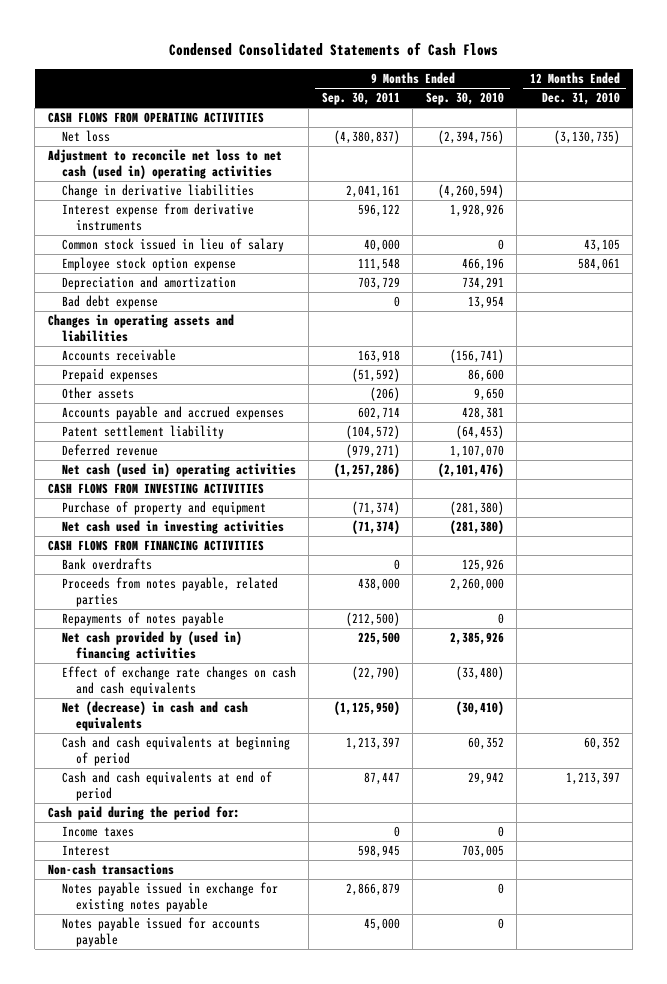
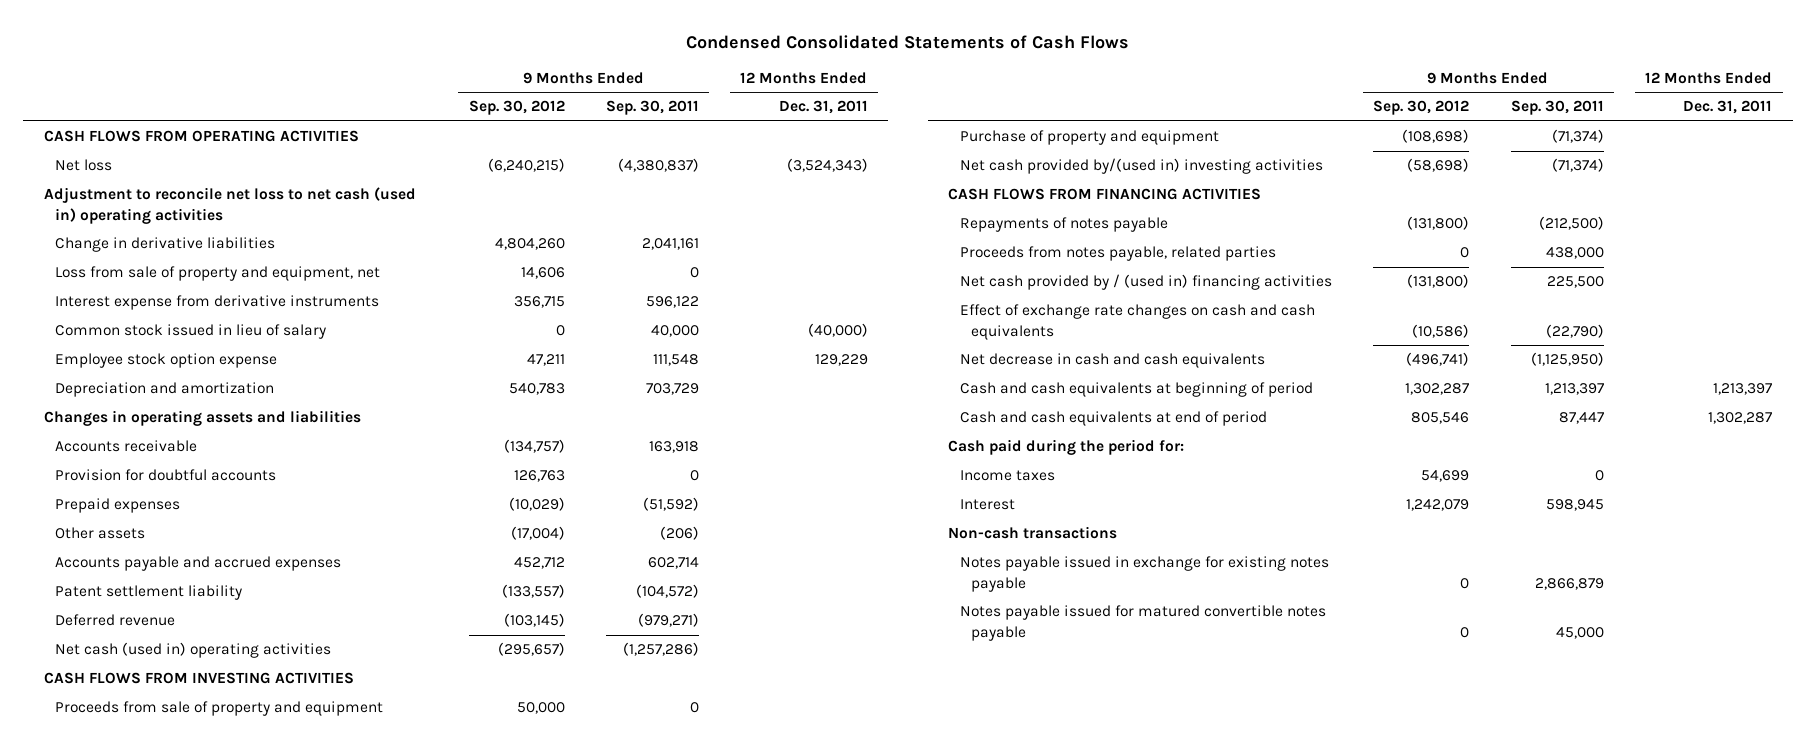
- | 9 Months Ended Sep. 30, 2011 | 9 Months Ended Sep. 30, 2010 | 12 Months Ended Dec. 31, 2010
+ | 9 Months Ended Sep. 30, 2012 | 9 Months Ended Sep. 30, 2011 | 12 Months Ended Dec. 31, 2011
+ Loss from sale of property and equipment, net | 14,606 | 0 |
- Bad debt expense | 0 | 13,954 |
+ Provision for doubtful accounts | 126,763 | 0 |
+ Proceeds from sale of property and equipment | 50,000 | 0 |
- Net cash used in investing activities | (71,374) | (281,380) |
+ Net cash provided by/(used in) investing activities | (58,698) | (71,374) |
- Bank overdrafts | 0 | 125,926 |
- Net cash provided by (used in) financing activities | 225,500 | 2,385,926 |
moved down: Proceeds from notes payable, related parties | 0 | 438,000 |
+ Net cash provided by / (used in) financing activities | (131,800) | 225,500 |
- Net (decrease) in cash and cash equivalents | (1,125,950) | (30,410) |
+ Net decrease in cash and cash equivalents | (496,741) | (1,125,950) |
- Notes payable issued for accounts payable | 45,000 | 0 |
+ Notes payable issued for matured convertible notes payable | 0 | 45,000 |

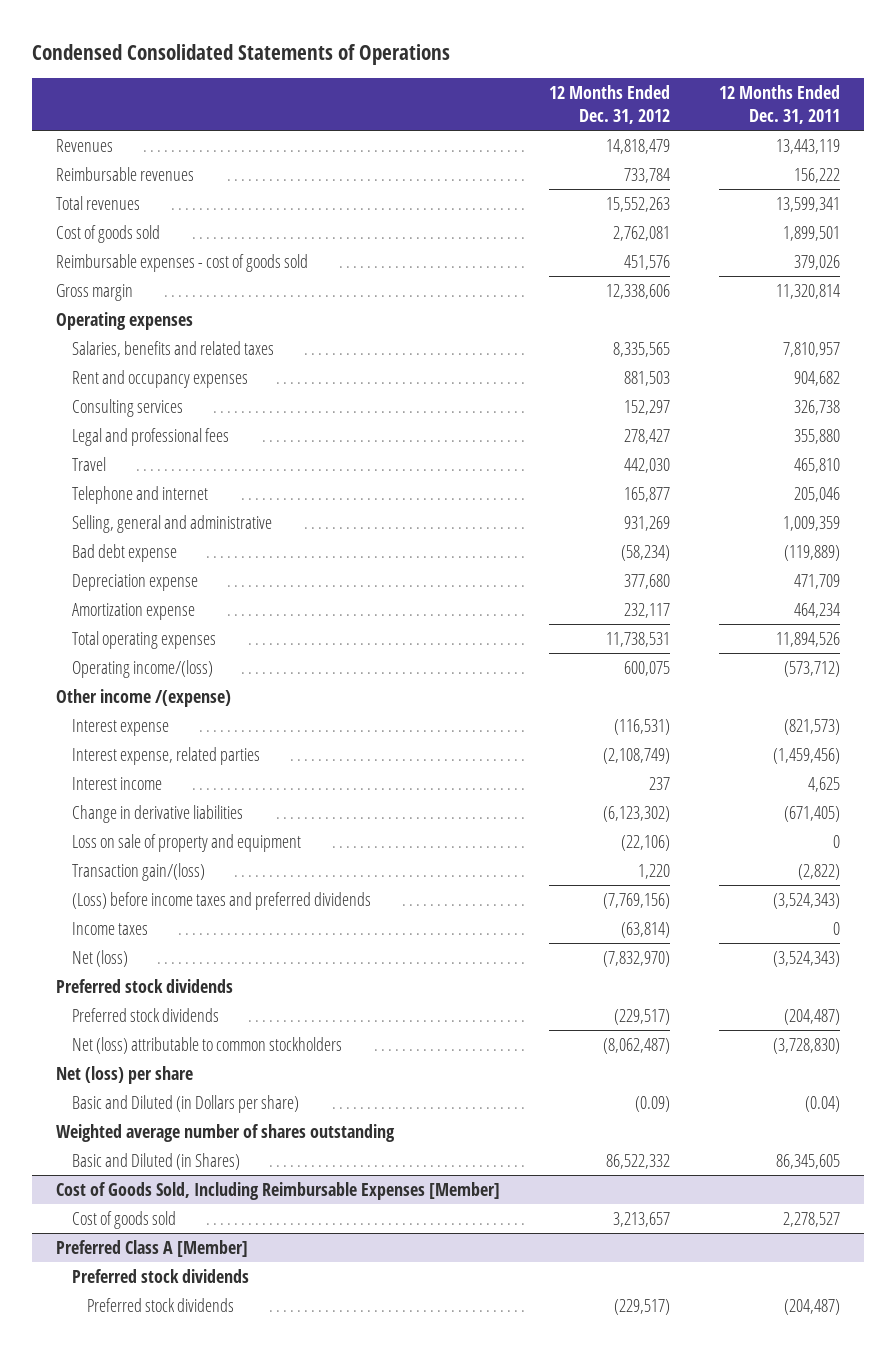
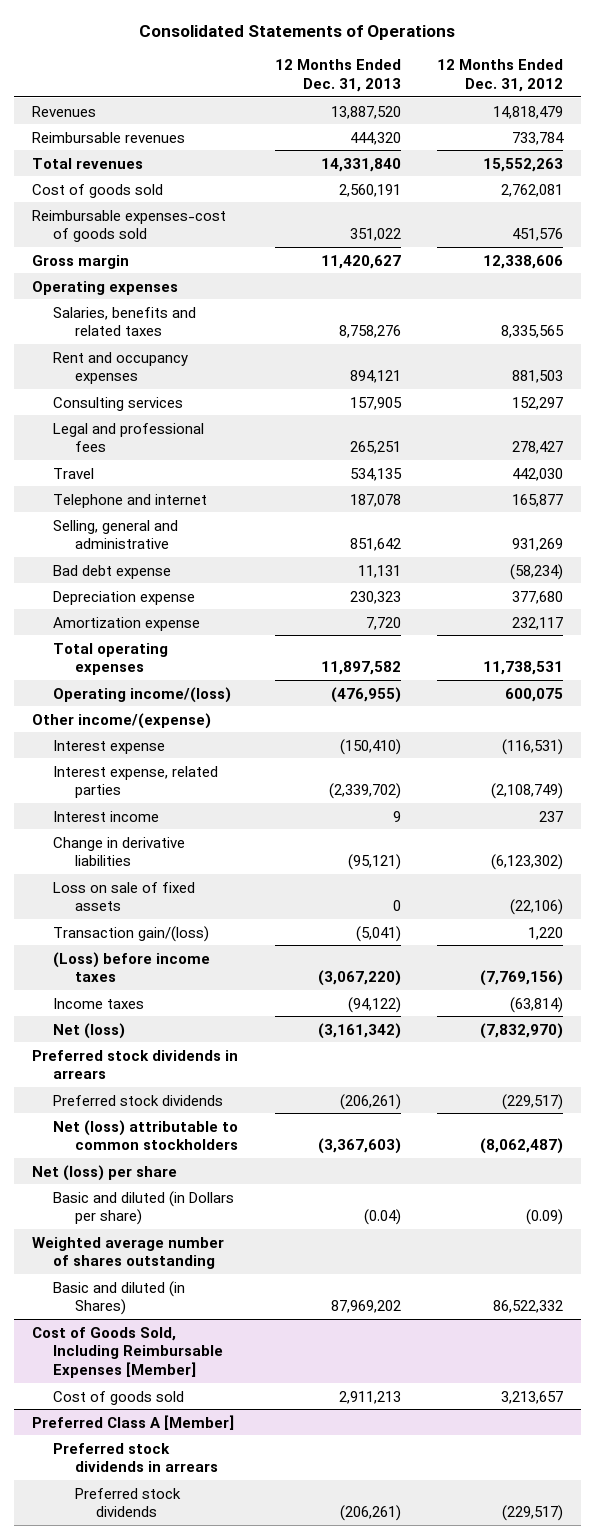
- Condensed Consolidated Statements of Operations
+ Consolidated Statements of Operations
- | 12 Months Ended Dec. 31, 2012 | 12 Months Ended Dec. 31, 2011
+ | 12 Months Ended Dec. 31, 2013 | 12 Months Ended Dec. 31, 2012
- Reimbursable expenses - cost of goods sold | 451,576 | 379,026
+ Reimbursable expenses-cost of goods sold | 351,022 | 451,576
- Other income /(expense)
+ Other income/(expense)
- Loss on sale of property and equipment | (22,106) | 0
+ Loss on sale of fixed assets | 0 | (22,106)
- (Loss) before income taxes and preferred dividends | (7,769,156) | (3,524,343)
+ (Loss) before income taxes | (3,067,220) | (7,769,156)
- Preferred stock dividends
+ Preferred stock dividends in arrears
- Basic and Diluted (in Dollars per share) | (0.09) | (0.04)
+ Basic and diluted (in Dollars per share) | (0.04) | (0.09)
- Basic and Diluted (in Shares) | 86,522,332 | 86,345,605
+ Basic and diluted (in Shares) | 87,969,202 | 86,522,332
@ Preferred Class A [Member]
- Preferred stock dividends
+ Preferred stock dividends in arrears

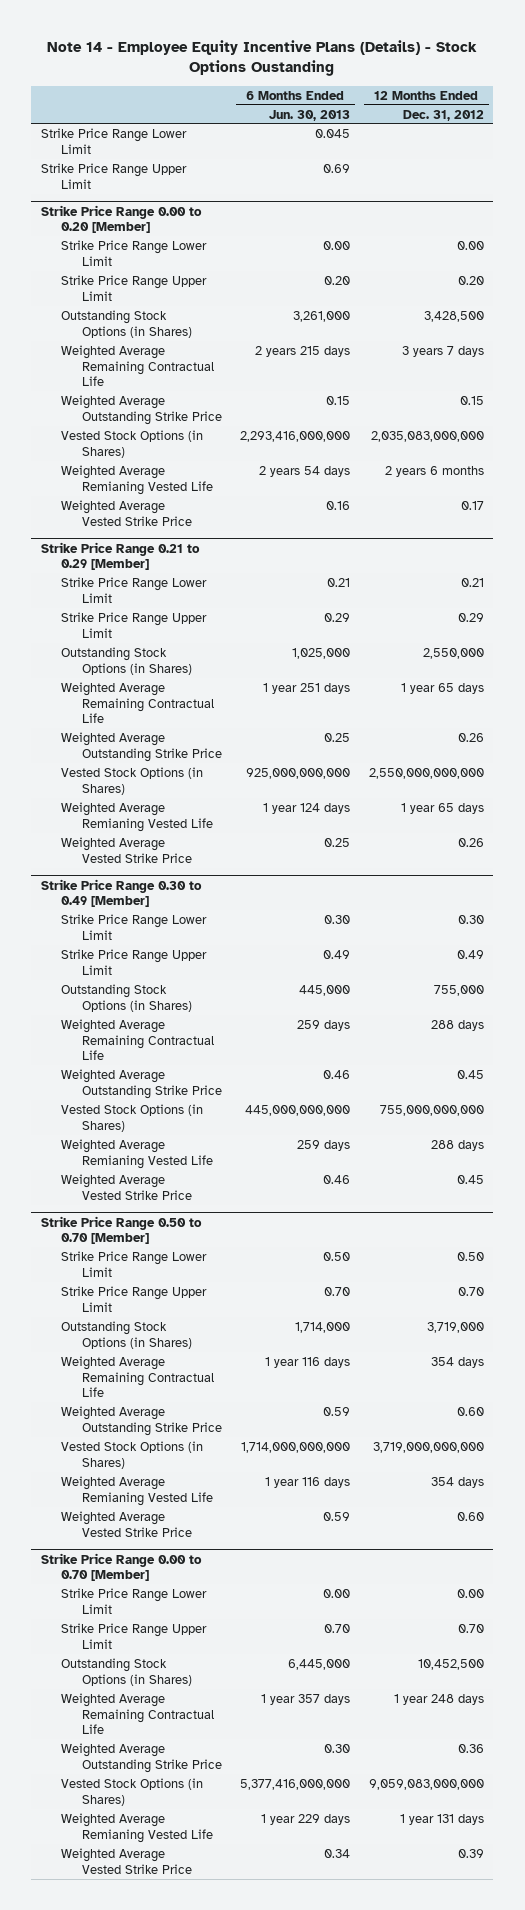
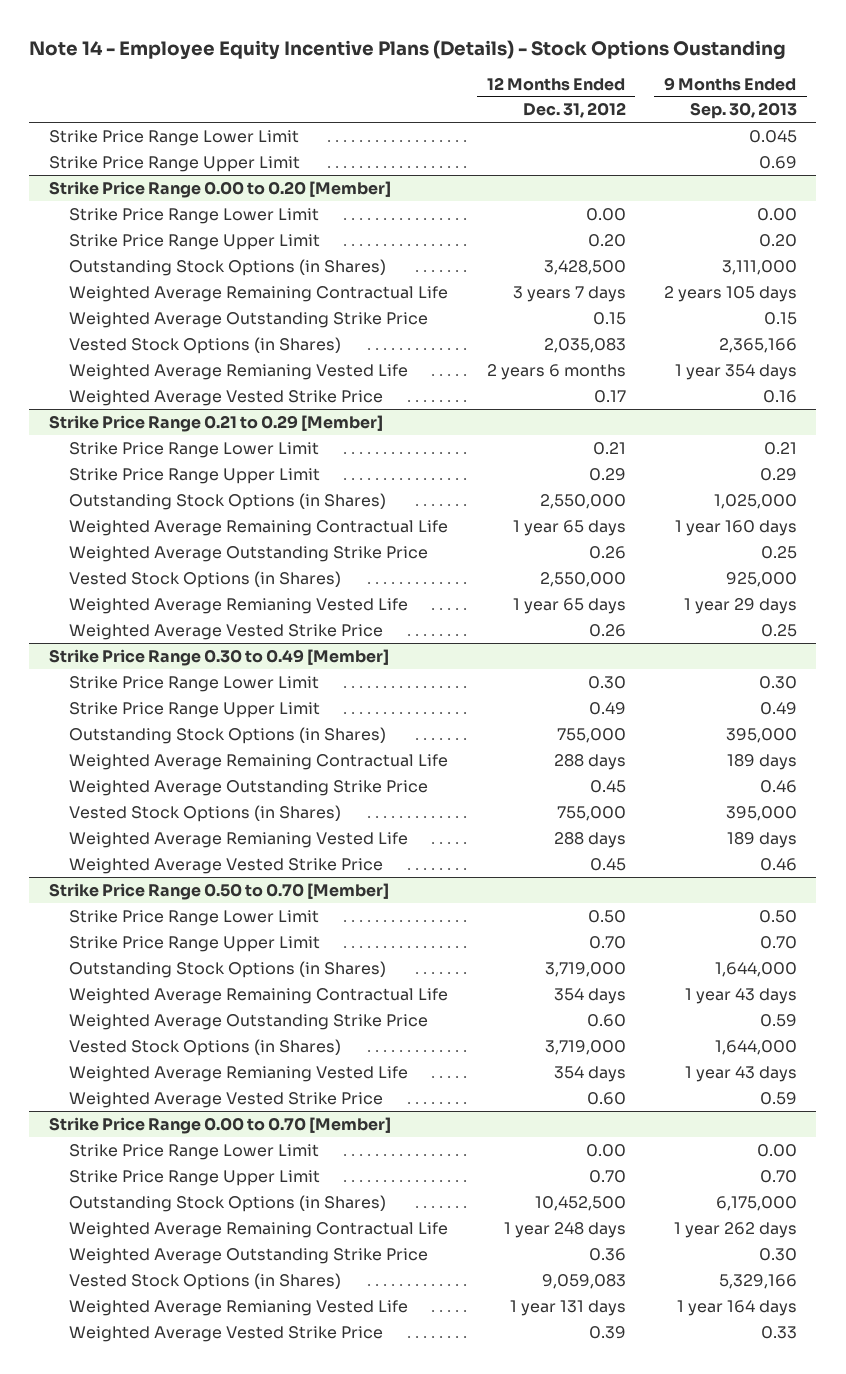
- | 6 Months Ended Jun. 30, 2013 | 12 Months Ended Dec. 31, 2012
+ | 12 Months Ended Dec. 31, 2012 | 9 Months Ended Sep. 30, 2013
@ Strike Price Range 0.00 to 0.20 [Member]
- Vested Stock Options (in Shares) | 2,293,416,000,000 | 2,035,083,000,000
+ Vested Stock Options (in Shares) | 2,035,083 | 2,365,166
@ Strike Price Range 0.21 to 0.29 [Member]
- Vested Stock Options (in Shares) | 925,000,000,000 | 2,550,000,000,000
+ Vested Stock Options (in Shares) | 2,550,000 | 925,000
@ Strike Price Range 0.30 to 0.49 [Member]
- Vested Stock Options (in Shares) | 445,000,000,000 | 755,000,000,000
+ Vested Stock Options (in Shares) | 755,000 | 395,000
@ Strike Price Range 0.50 to 0.70 [Member]
- Vested Stock Options (in Shares) | 1,714,000,000,000 | 3,719,000,000,000
+ Vested Stock Options (in Shares) | 3,719,000 | 1,644,000
@ Strike Price Range 0.00 to 0.70 [Member]
- Vested Stock Options (in Shares) | 5,377,416,000,000 | 9,059,083,000,000
+ Vested Stock Options (in Shares) | 9,059,083 | 5,329,166

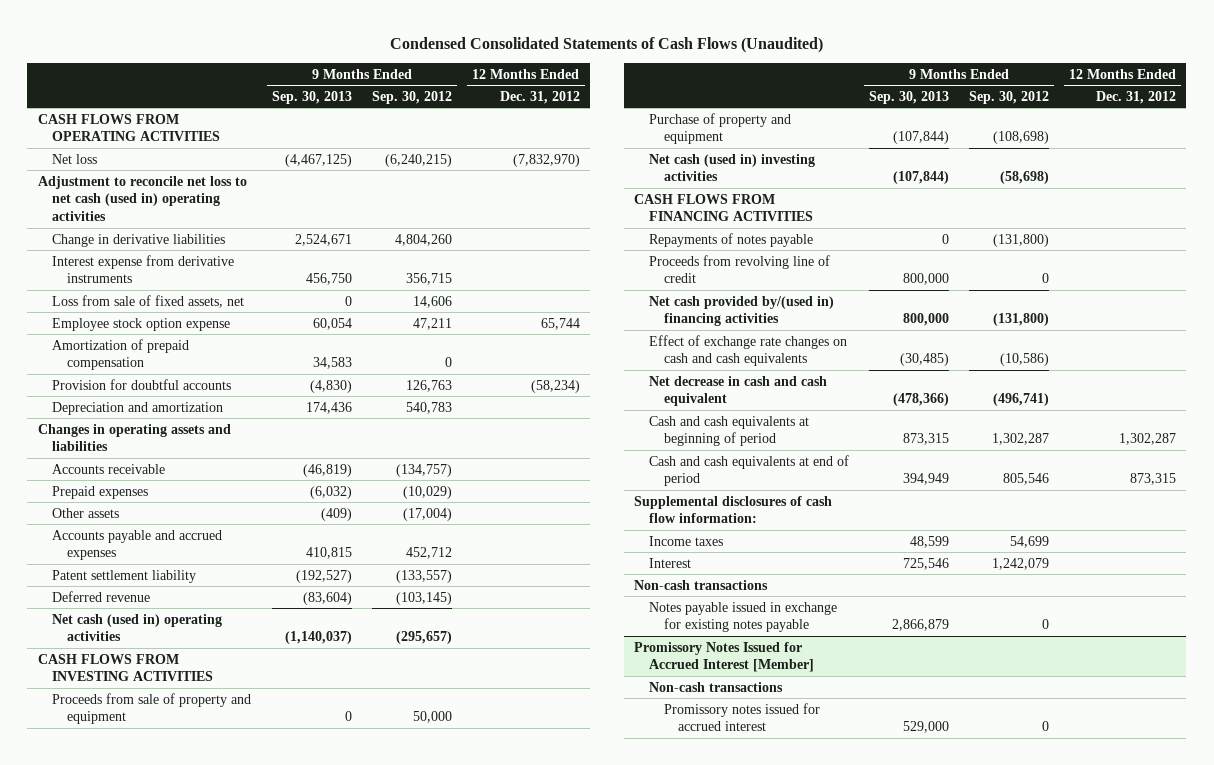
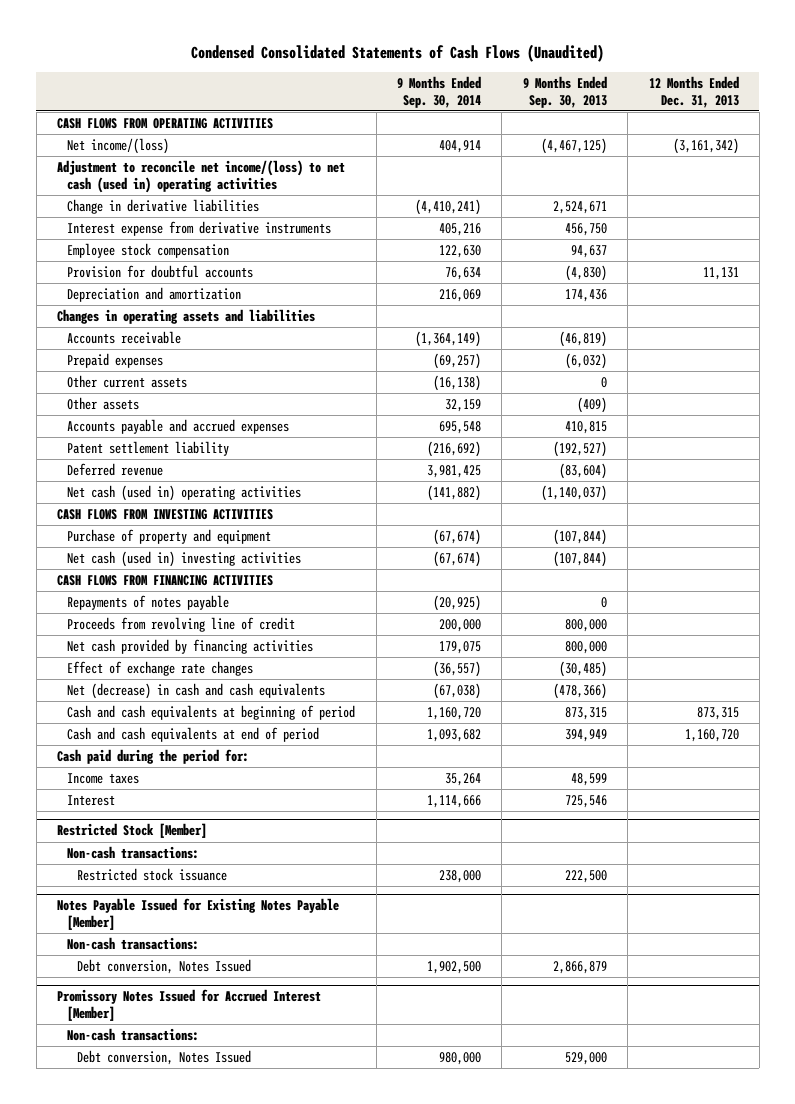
- | 9 Months Ended Sep. 30, 2013 | 9 Months Ended Sep. 30, 2012 | 12 Months Ended Dec. 31, 2012
+ | 9 Months Ended Sep. 30, 2014 | 9 Months Ended Sep. 30, 2013 | 12 Months Ended Dec. 31, 2013
- Net loss | (4,467,125) | (6,240,215) | (7,832,970)
- Adjustment to reconcile net loss to net cash (used in) operating activities
+ Net income/(loss) | 404,914 | (4,467,125) | (3,161,342)
+ Adjustment to reconcile net income/(loss) to net cash (used in) operating activities
- Loss from sale of fixed assets, net | 0 | 14,606 |
- Employee stock option expense | 60,054 | 47,211 | 65,744
- Amortization of prepaid compensation | 34,583 | 0 |
+ Employee stock compensation | 122,630 | 94,637 |
+ Other current assets | (16,138) | 0 |
- Proceeds from sale of property and equipment | 0 | 50,000 |
- Net cash provided by/(used in) financing activities | 800,000 | (131,800) |
- Effect of exchange rate changes on cash and cash equivalents | (30,485) | (10,586) |
- Net decrease in cash and cash equivalent | (478,366) | (496,741) |
+ Net cash provided by financing activities | 179,075 | 800,000 |
+ Effect of exchange rate changes | (36,557) | (30,485) |
+ Net (decrease) in cash and cash equivalents | (67,038) | (478,366) |
- Supplemental disclosures of cash flow information:
+ Cash paid during the period for:
- Non-cash transactions
- Notes payable issued in exchange for existing notes payable | 2,866,879 | 0 |
+ Restricted Stock [Member]
+ Non-cash transactions:
+ Restricted stock issuance | 238,000 | 222,500 |
+ Notes Payable Issued for Existing Notes Payable [Member]
+ Non-cash transactions:
+ Debt conversion, Notes Issued | 1,902,500 | 2,866,879 |
@ Promissory Notes Issued for Accrued Interest [Member]
- Non-cash transactions
- Promissory notes issued for accrued interest | 529,000 | 0 |
+ Non-cash transactions:
+ Debt conversion, Notes Issued | 980,000 | 529,000 |

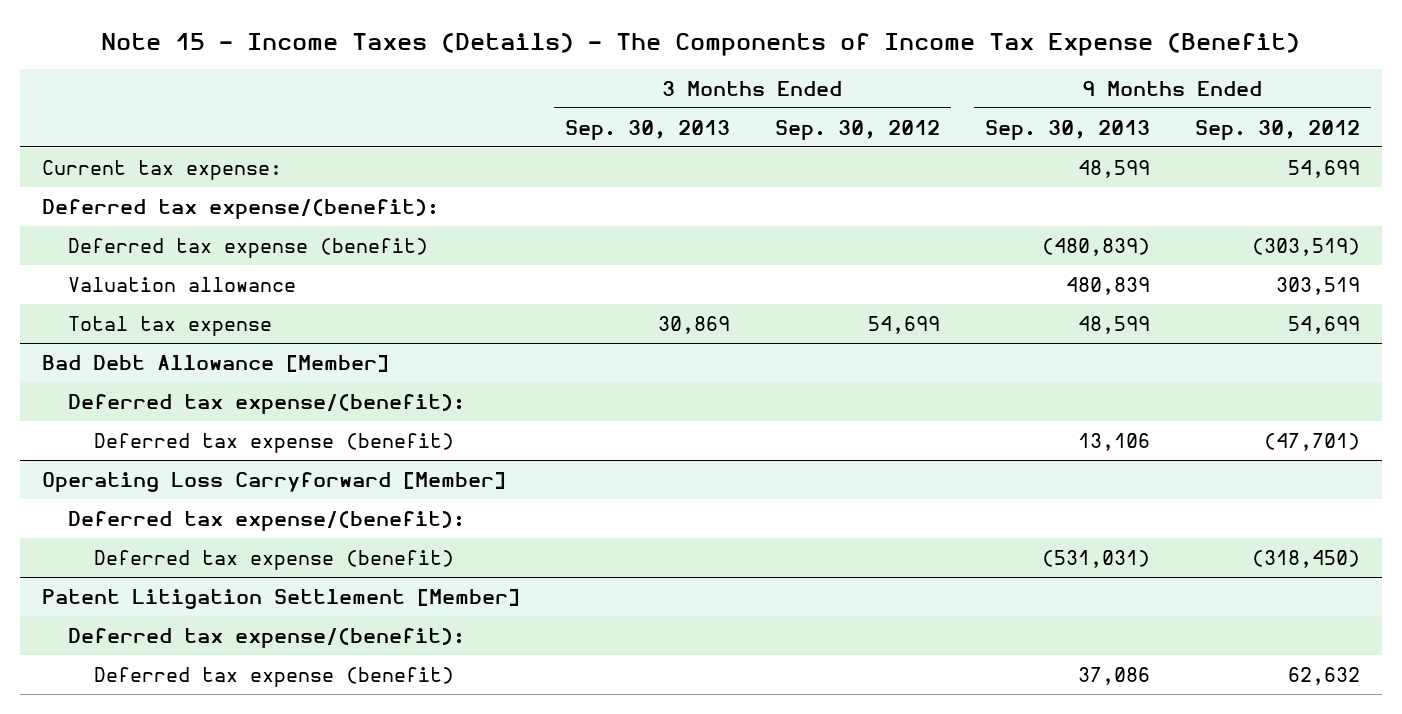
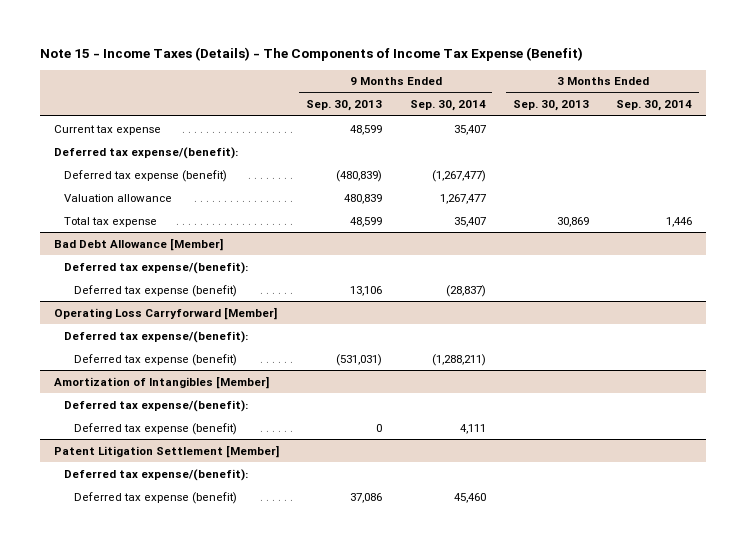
- | 3 Months Ended Sep. 30, 2013 | 3 Months Ended Sep. 30, 2012 | 9 Months Ended Sep. 30, 2013 | 9 Months Ended Sep. 30, 2012
+ | 9 Months Ended Sep. 30, 2013 | 9 Months Ended Sep. 30, 2014 | 3 Months Ended Sep. 30, 2013 | 3 Months Ended Sep. 30, 2014
- Current tax expense: | | | 48,599 | 54,699
+ Current tax expense | 48,599 | 35,407 | |
+ Amortization of Intangibles [Member]
+ Deferred tax expense/(benefit):
+ Deferred tax expense (benefit) | 0 | 4,111 | |

